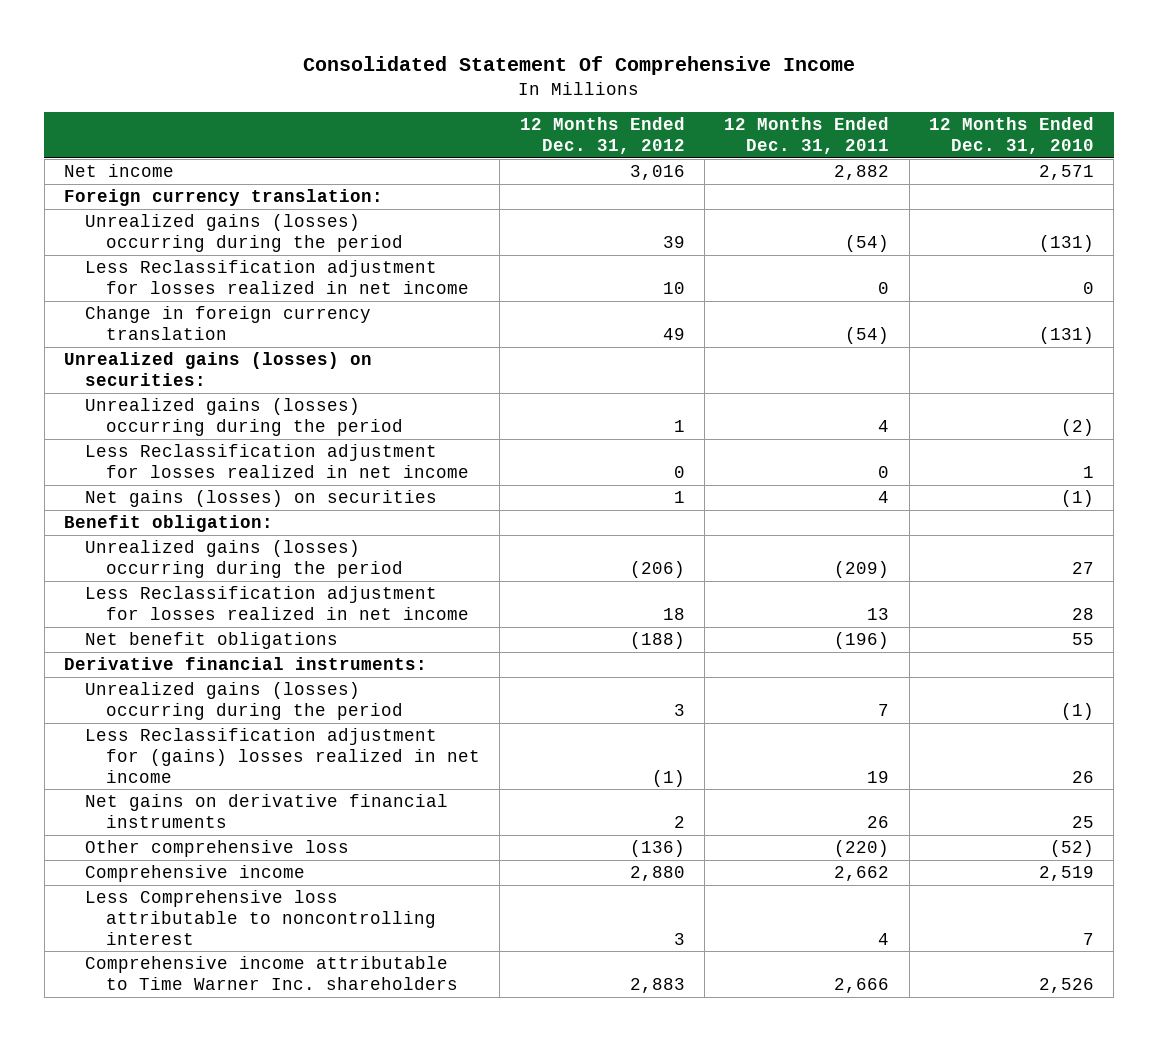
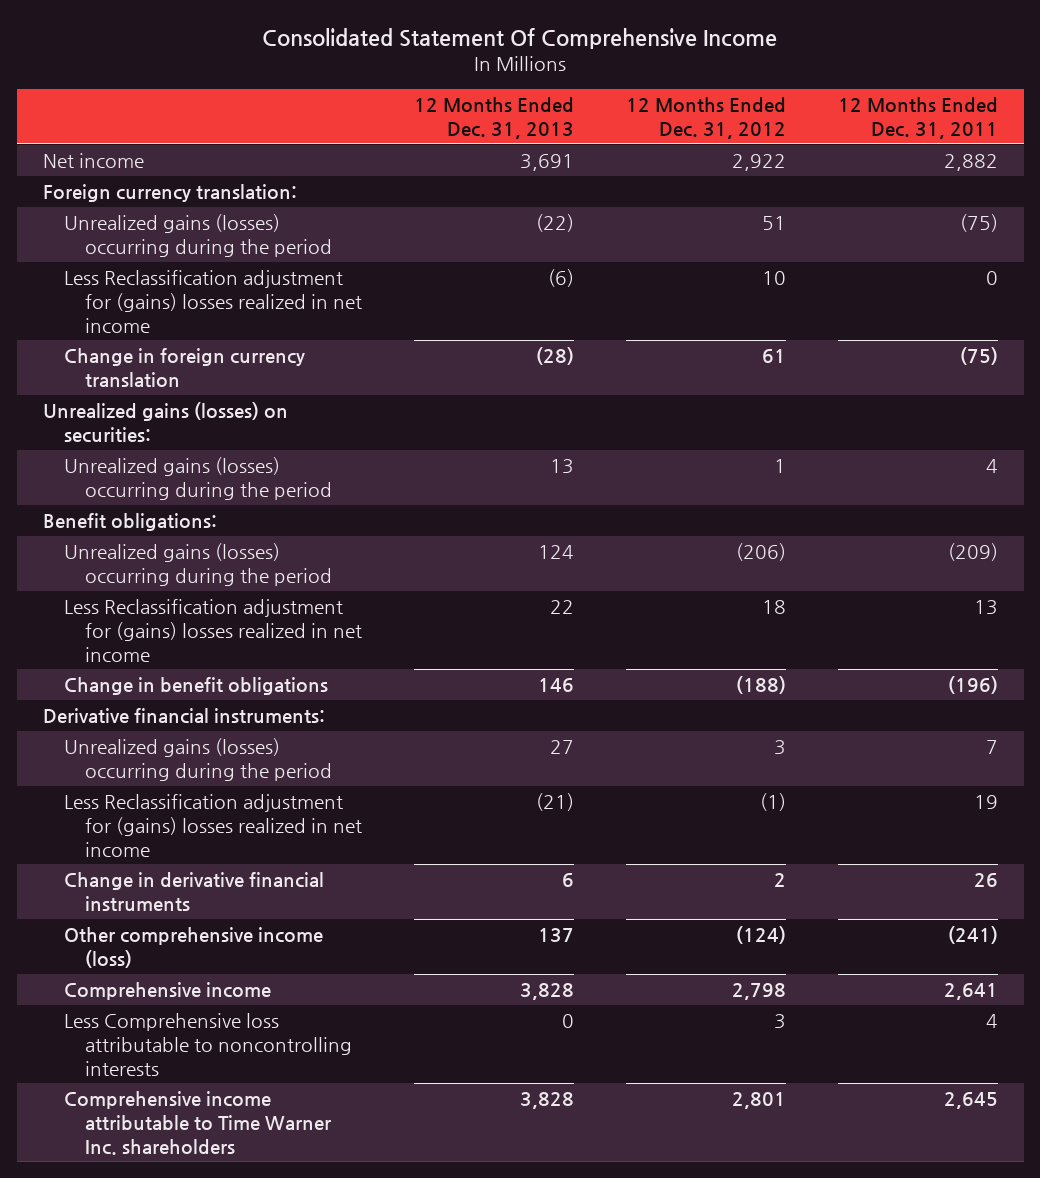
- | 12 Months Ended Dec. 31, 2012 | 12 Months Ended Dec. 31, 2011 | 12 Months Ended Dec. 31, 2010
+ | 12 Months Ended Dec. 31, 2013 | 12 Months Ended Dec. 31, 2012 | 12 Months Ended Dec. 31, 2011
- Net income | 3,016 | 2,882 | 2,571
+ Net income | 3,691 | 2,922 | 2,882
- Unrealized gains (losses) occurring during the period | 39 | (54) | (131)
- Less Reclassification adjustment for losses realized in net income | 10 | 0 | 0
- Change in foreign currency translation | 49 | (54) | (131)
+ Unrealized gains (losses) occurring during the period | (22) | 51 | (75)
+ Less Reclassification adjustment for (gains) losses realized in net income | (6) | 10 | 0
+ Change in foreign currency translation | (28) | 61 | (75)
- Less Reclassification adjustment for losses realized in net income | 0 | 0 | 1
- Net gains (losses) on securities | 1 | 4 | (1)
- Benefit obligation:
+ Benefit obligations:
- Less Reclassification adjustment for losses realized in net income | 18 | 13 | 28
- Net benefit obligations | (188) | (196) | 55
+ Less Reclassification adjustment for (gains) losses realized in net income | 22 | 18 | 13
+ Change in benefit obligations | 146 | (188) | (196)
- Net gains on derivative financial instruments | 2 | 26 | 25
- Other comprehensive loss | (136) | (220) | (52)
- Comprehensive income | 2,880 | 2,662 | 2,519
- Less Comprehensive loss attributable to noncontrolling interest | 3 | 4 | 7
- Comprehensive income attributable to Time Warner Inc. shareholders | 2,883 | 2,666 | 2,526
+ Change in derivative financial instruments | 6 | 2 | 26
+ Other comprehensive income (loss) | 137 | (124) | (241)
+ Comprehensive income | 3,828 | 2,798 | 2,641
+ Less Comprehensive loss attributable to noncontrolling interests | 0 | 3 | 4
+ Comprehensive income attributable to Time Warner Inc. shareholders | 3,828 | 2,801 | 2,645

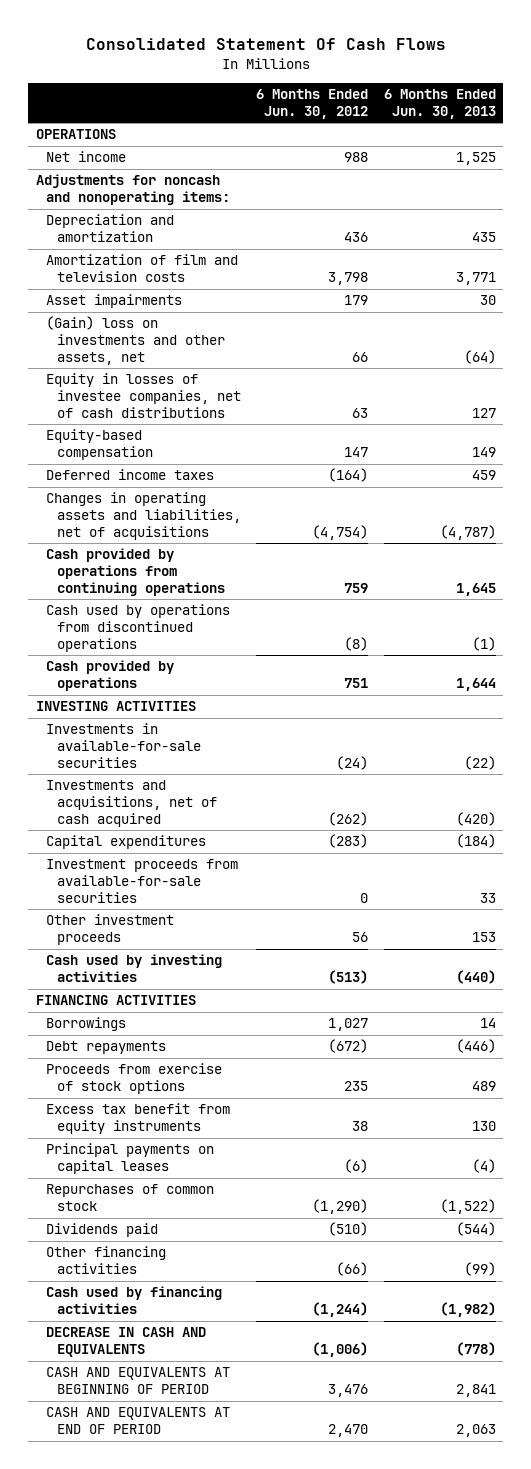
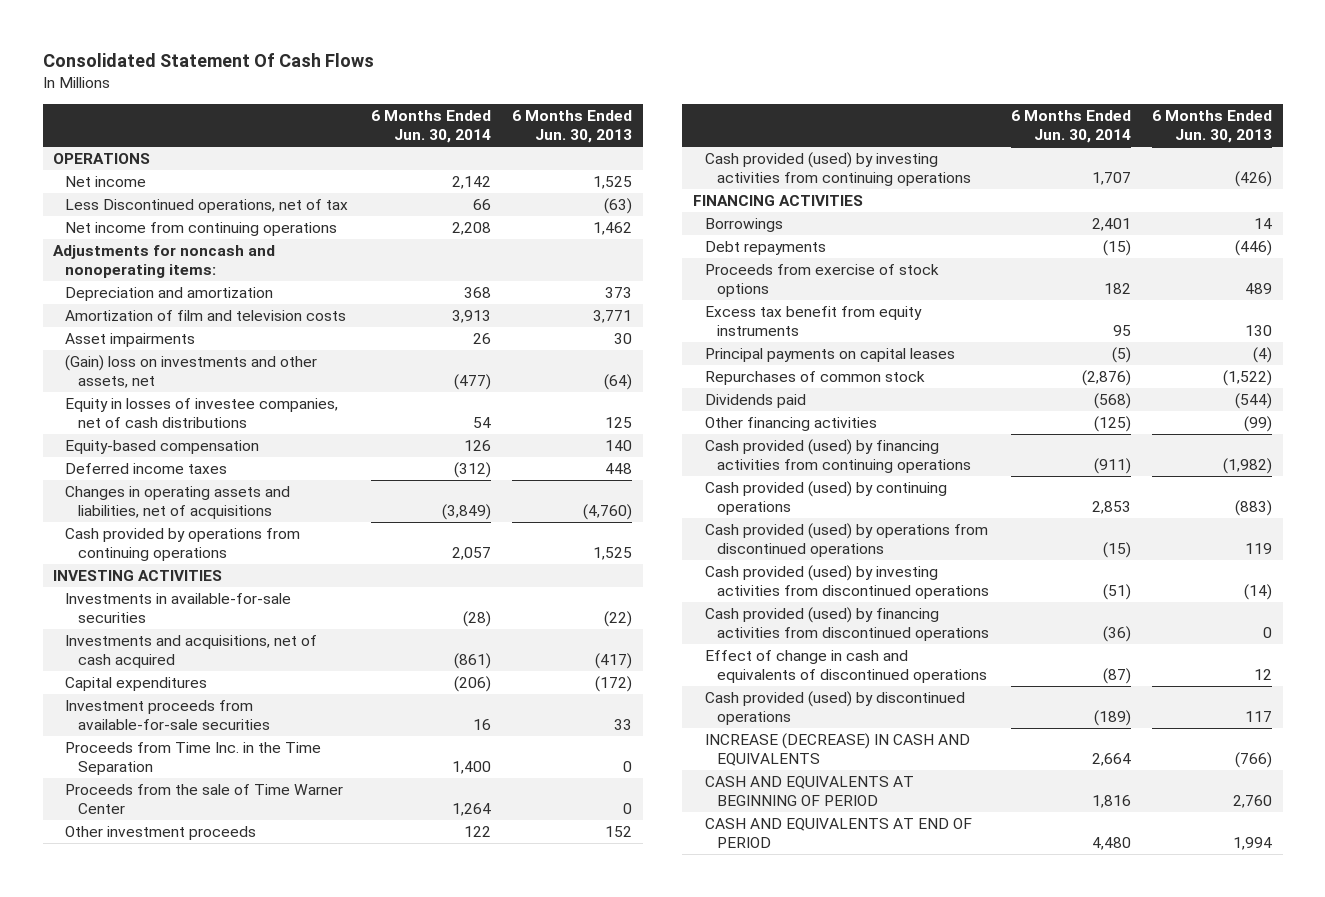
- | 6 Months Ended Jun. 30, 2012 | 6 Months Ended Jun. 30, 2013
+ | 6 Months Ended Jun. 30, 2014 | 6 Months Ended Jun. 30, 2013
+ Less Discontinued operations, net of tax | 66 | (63)
+ Net income from continuing operations | 2,208 | 1,462
- Depreciation and amortization | 436 | 435
+ Depreciation and amortization | 368 | 373
- Equity in losses of investee companies, net of cash distributions | 63 | 127
- Equity-based compensation | 147 | 149
- Deferred income taxes | (164) | 459
- Changes in operating assets and liabilities, net of acquisitions | (4,754) | (4,787)
- Cash provided by operations from continuing operations | 759 | 1,645
- Cash used by operations from discontinued operations | (8) | (1)
- Cash provided by operations | 751 | 1,644
+ Equity in losses of investee companies, net of cash distributions | 54 | 125
+ Equity-based compensation | 126 | 140
+ Deferred income taxes | (312) | 448
+ Changes in operating assets and liabilities, net of acquisitions | (3,849) | (4,760)
+ Cash provided by operations from continuing operations | 2,057 | 1,525
- Investments and acquisitions, net of cash acquired | (262) | (420)
- Capital expenditures | (283) | (184)
+ Investments and acquisitions, net of cash acquired | (861) | (417)
+ Capital expenditures | (206) | (172)
- Other investment proceeds | 56 | 153
- Cash used by investing activities | (513) | (440)
+ Proceeds from Time Inc. in the Time Separation | 1,400 | 0
+ Proceeds from the sale of Time Warner Center | 1,264 | 0
+ Other investment proceeds | 122 | 152
+ Cash provided (used) by investing activities from continuing operations | 1,707 | (426)
- Cash used by financing activities | (1,244) | (1,982)
- DECREASE IN CASH AND EQUIVALENTS | (1,006) | (778)
- CASH AND EQUIVALENTS AT BEGINNING OF PERIOD | 3,476 | 2,841
- CASH AND EQUIVALENTS AT END OF PERIOD | 2,470 | 2,063
+ Cash provided (used) by financing activities from continuing operations | (911) | (1,982)
+ Cash provided (used) by continuing operations | 2,853 | (883)
+ Cash provided (used) by operations from discontinued operations | (15) | 119
+ Cash provided (used) by investing activities from discontinued operations | (51) | (14)
+ Cash provided (used) by financing activities from discontinued operations | (36) | 0
+ Effect of change in cash and equivalents of discontinued operations | (87) | 12
+ Cash provided (used) by discontinued operations | (189) | 117
+ INCREASE (DECREASE) IN CASH AND EQUIVALENTS | 2,664 | (766)
+ CASH AND EQUIVALENTS AT BEGINNING OF PERIOD | 1,816 | 2,760
+ CASH AND EQUIVALENTS AT END OF PERIOD | 4,480 | 1,994

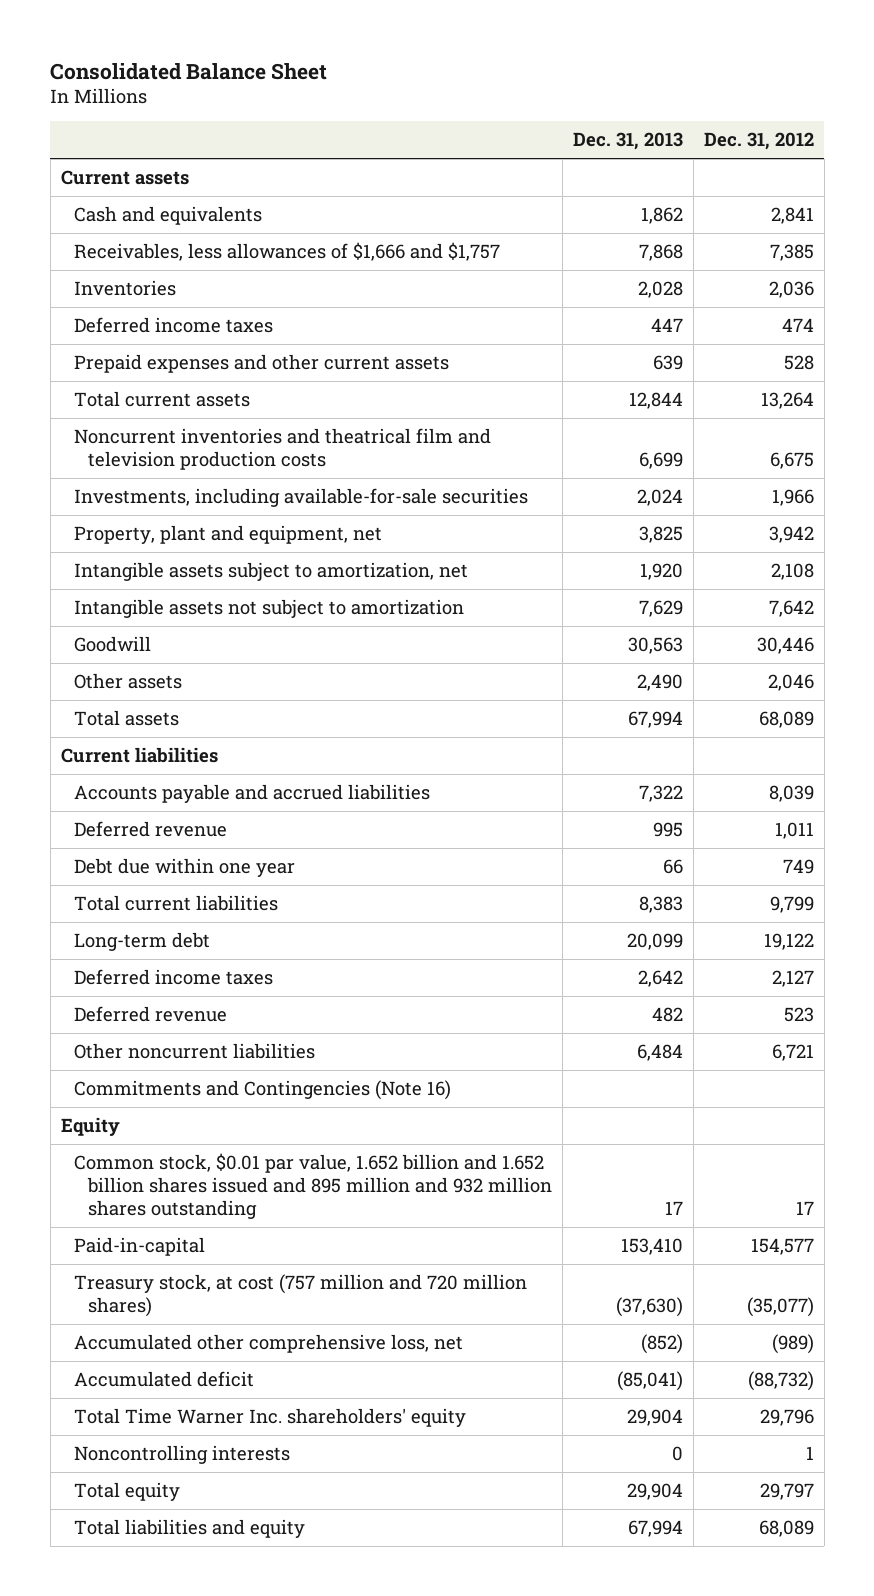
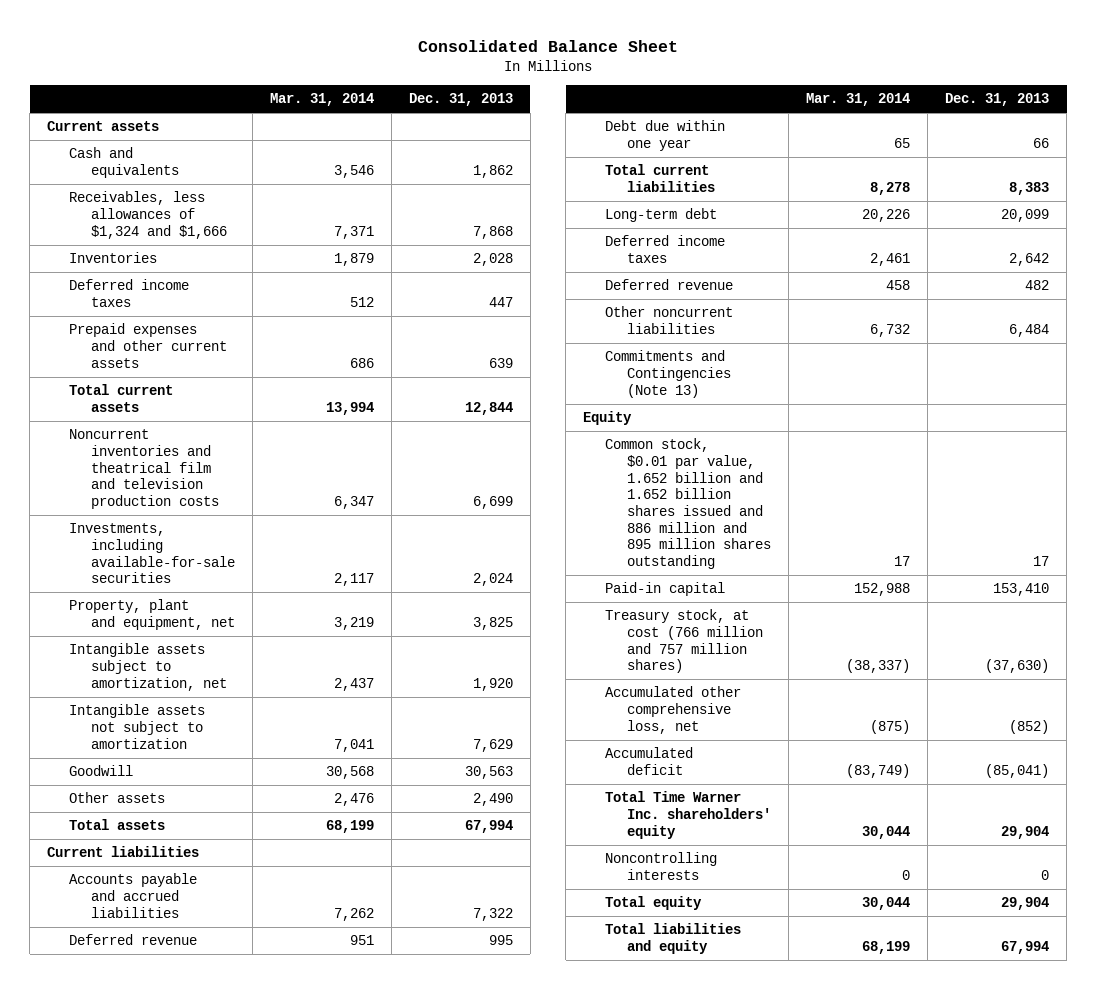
- | Dec. 31, 2013 | Dec. 31, 2012
+ | Mar. 31, 2014 | Dec. 31, 2013
- Receivables, less allowances of $1,666 and $1,757 | 7,868 | 7,385
+ Receivables, less allowances of $1,324 and $1,666 | 7,371 | 7,868
- Commitments and Contingencies (Note 16)
+ Commitments and Contingencies (Note 13)
- Common stock, $0.01 par value, 1.652 billion and 1.652 billion shares issued and 895 million and 932 million shares outstanding | 17 | 17
- Paid-in-capital | 153,410 | 154,577
- Treasury stock, at cost (757 million and 720 million shares) | (37,630) | (35,077)
+ Common stock, $0.01 par value, 1.652 billion and 1.652 billion shares issued and 886 million and 895 million shares outstanding | 17 | 17
+ Paid-in capital | 152,988 | 153,410
+ Treasury stock, at cost (766 million and 757 million shares) | (38,337) | (37,630)

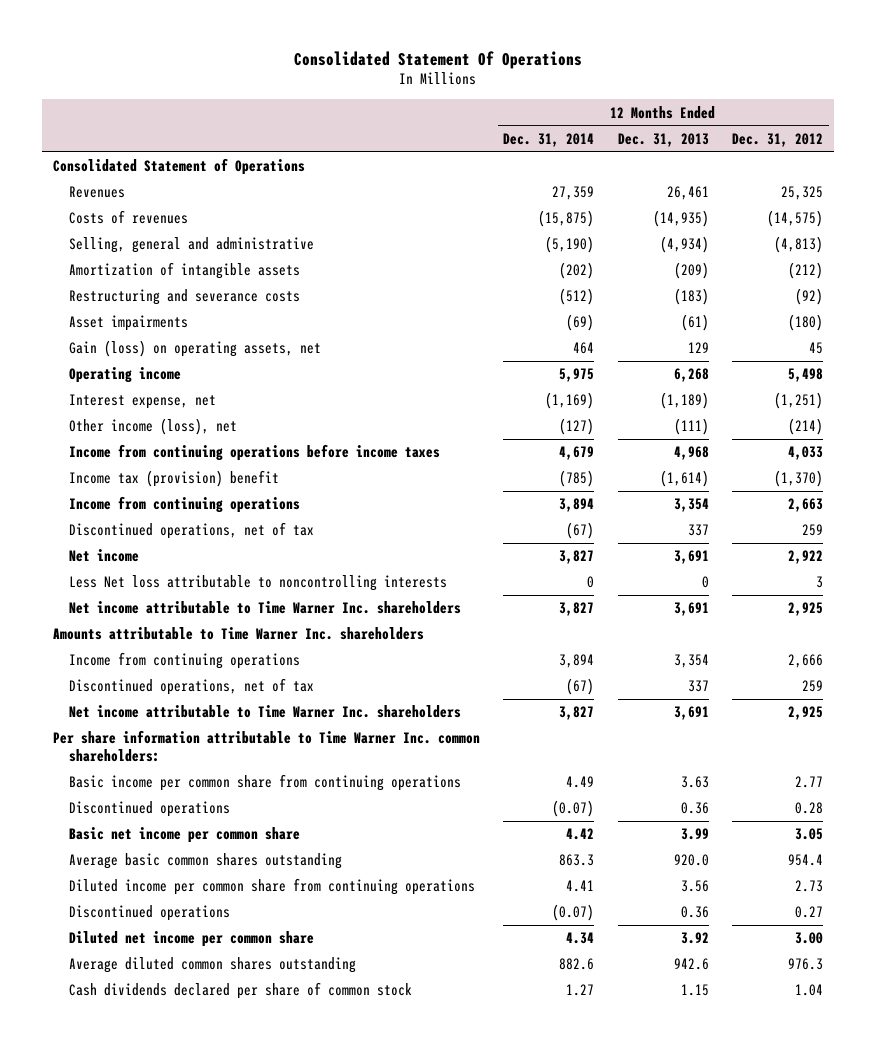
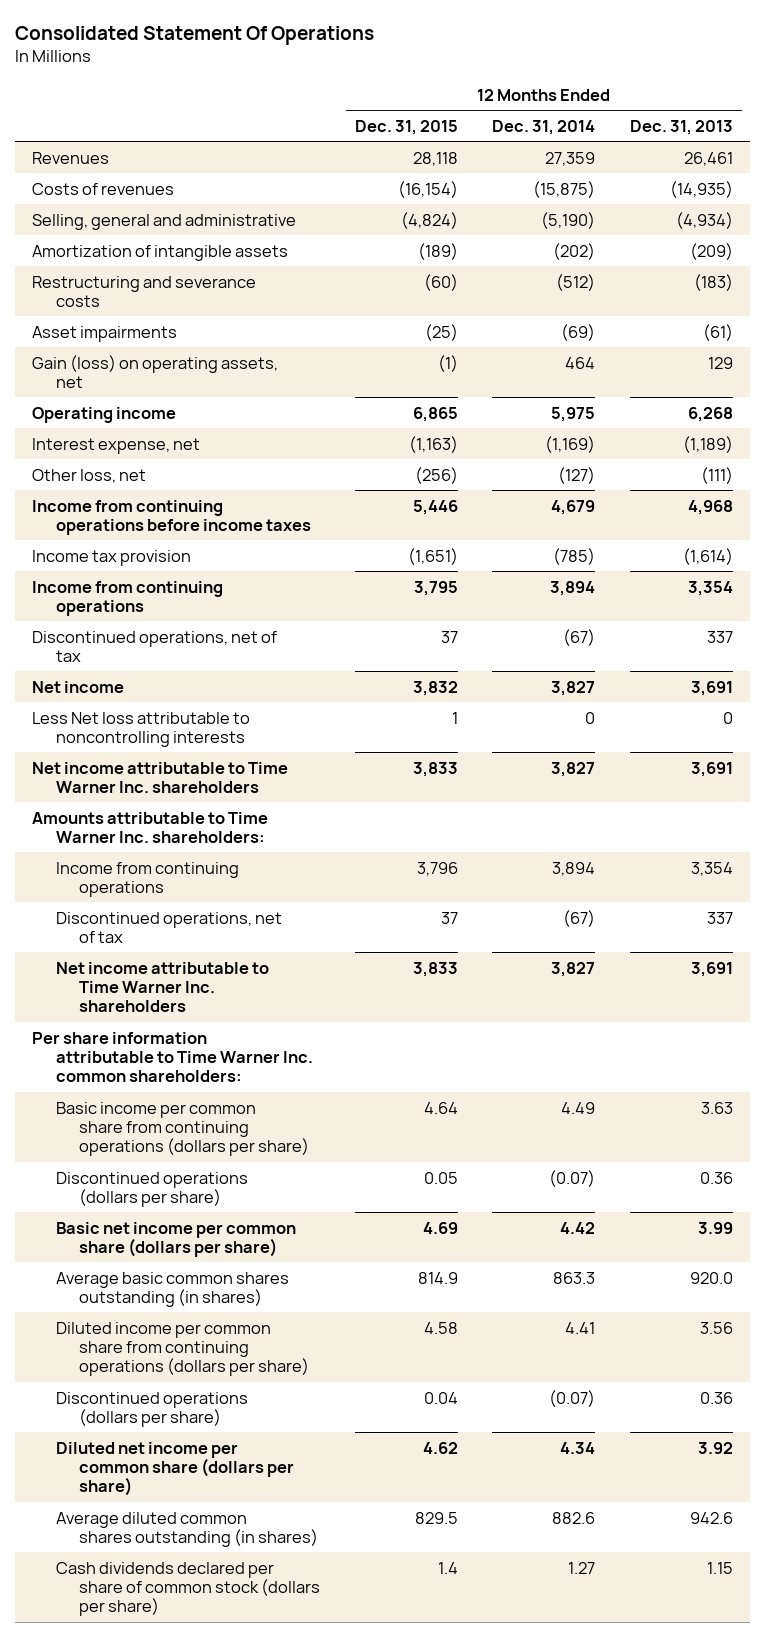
- | 12 Months Ended Dec. 31, 2014 | 12 Months Ended Dec. 31, 2013 | 12 Months Ended Dec. 31, 2012
+ | 12 Months Ended Dec. 31, 2015 | 12 Months Ended Dec. 31, 2014 | 12 Months Ended Dec. 31, 2013
- Consolidated Statement of Operations
- Other income (loss), net | (127) | (111) | (214)
+ Other loss, net | (256) | (127) | (111)
- Income tax (provision) benefit | (785) | (1,614) | (1,370)
+ Income tax provision | (1,651) | (785) | (1,614)
- Amounts attributable to Time Warner Inc. shareholders
+ Amounts attributable to Time Warner Inc. shareholders:
- Basic income per common share from continuing operations | 4.49 | 3.63 | 2.77
- Discontinued operations | (0.07) | 0.36 | 0.28
- Basic net income per common share | 4.42 | 3.99 | 3.05
- Average basic common shares outstanding | 863.3 | 920.0 | 954.4
- Diluted income per common share from continuing operations | 4.41 | 3.56 | 2.73
- Discontinued operations | (0.07) | 0.36 | 0.27
- Diluted net income per common share | 4.34 | 3.92 | 3.00
- Average diluted common shares outstanding | 882.6 | 942.6 | 976.3
- Cash dividends declared per share of common stock | 1.27 | 1.15 | 1.04
+ Basic income per common share from continuing operations (dollars per share) | 4.64 | 4.49 | 3.63
+ Discontinued operations (dollars per share) | 0.05 | (0.07) | 0.36
+ Basic net income per common share (dollars per share) | 4.69 | 4.42 | 3.99
+ Average basic common shares outstanding (in shares) | 814.9 | 863.3 | 920.0
+ Diluted income per common share from continuing operations (dollars per share) | 4.58 | 4.41 | 3.56
+ Discontinued operations (dollars per share) | 0.04 | (0.07) | 0.36
+ Diluted net income per common share (dollars per share) | 4.62 | 4.34 | 3.92
+ Average diluted common shares outstanding (in shares) | 829.5 | 882.6 | 942.6
+ Cash dividends declared per share of common stock (dollars per share) | 1.4 | 1.27 | 1.15

